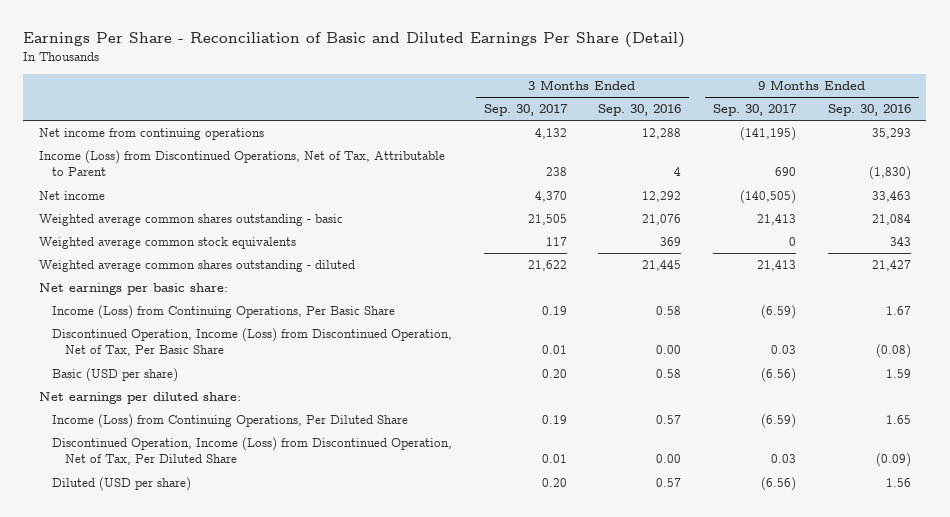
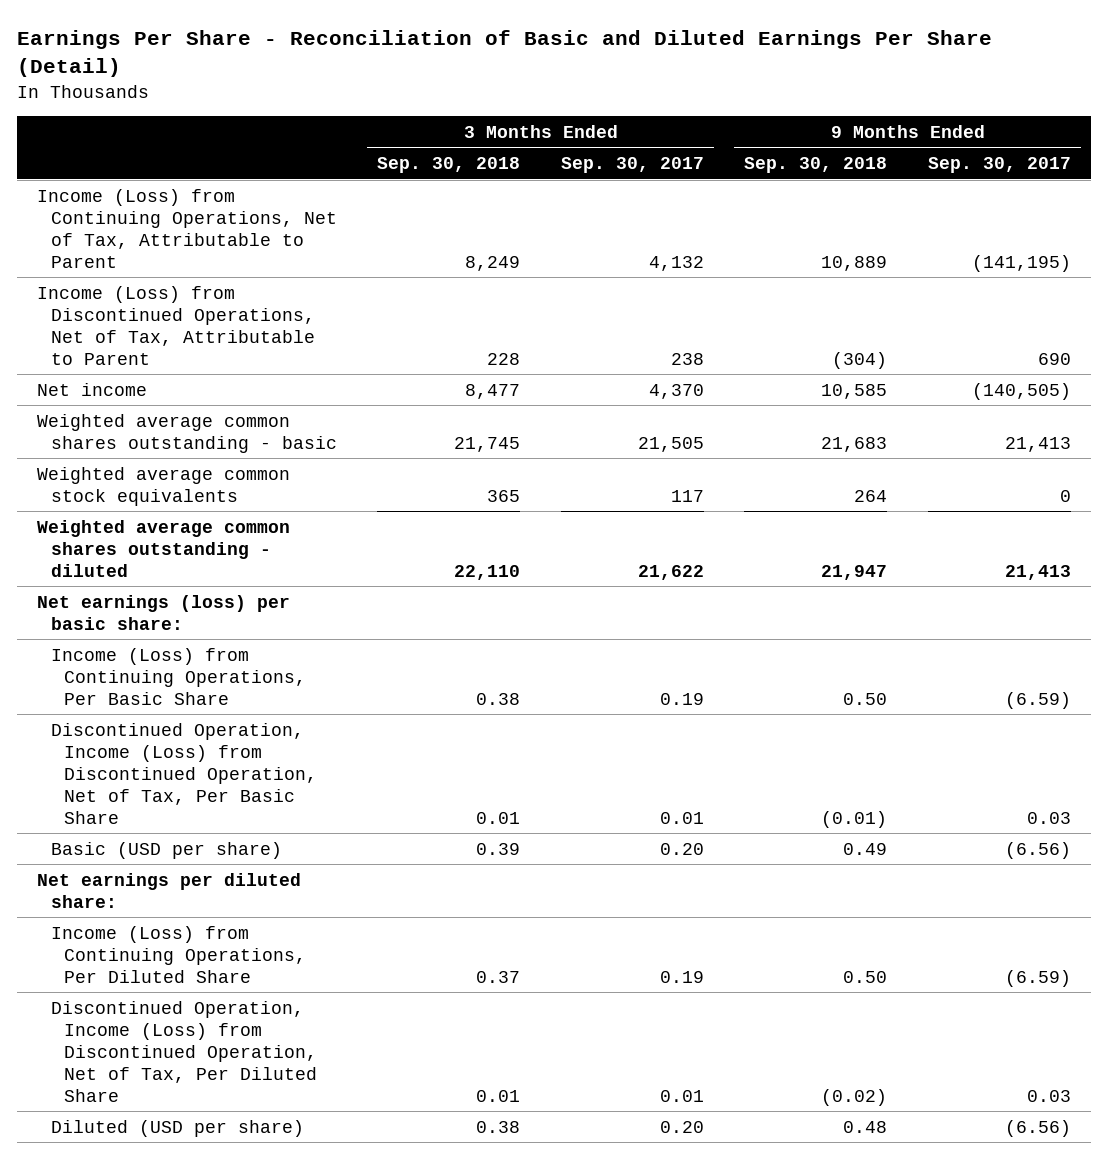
- | 3 Months Ended Sep. 30, 2017 | 3 Months Ended Sep. 30, 2016 | 9 Months Ended Sep. 30, 2017 | 9 Months Ended Sep. 30, 2016
+ | 3 Months Ended Sep. 30, 2018 | 3 Months Ended Sep. 30, 2017 | 9 Months Ended Sep. 30, 2018 | 9 Months Ended Sep. 30, 2017
- Net income from continuing operations | 4,132 | 12,288 | (141,195) | 35,293
+ Income (Loss) from Continuing Operations, Net of Tax, Attributable to Parent | 8,249 | 4,132 | 10,889 | (141,195)
- Net earnings per basic share:
+ Net earnings (loss) per basic share:

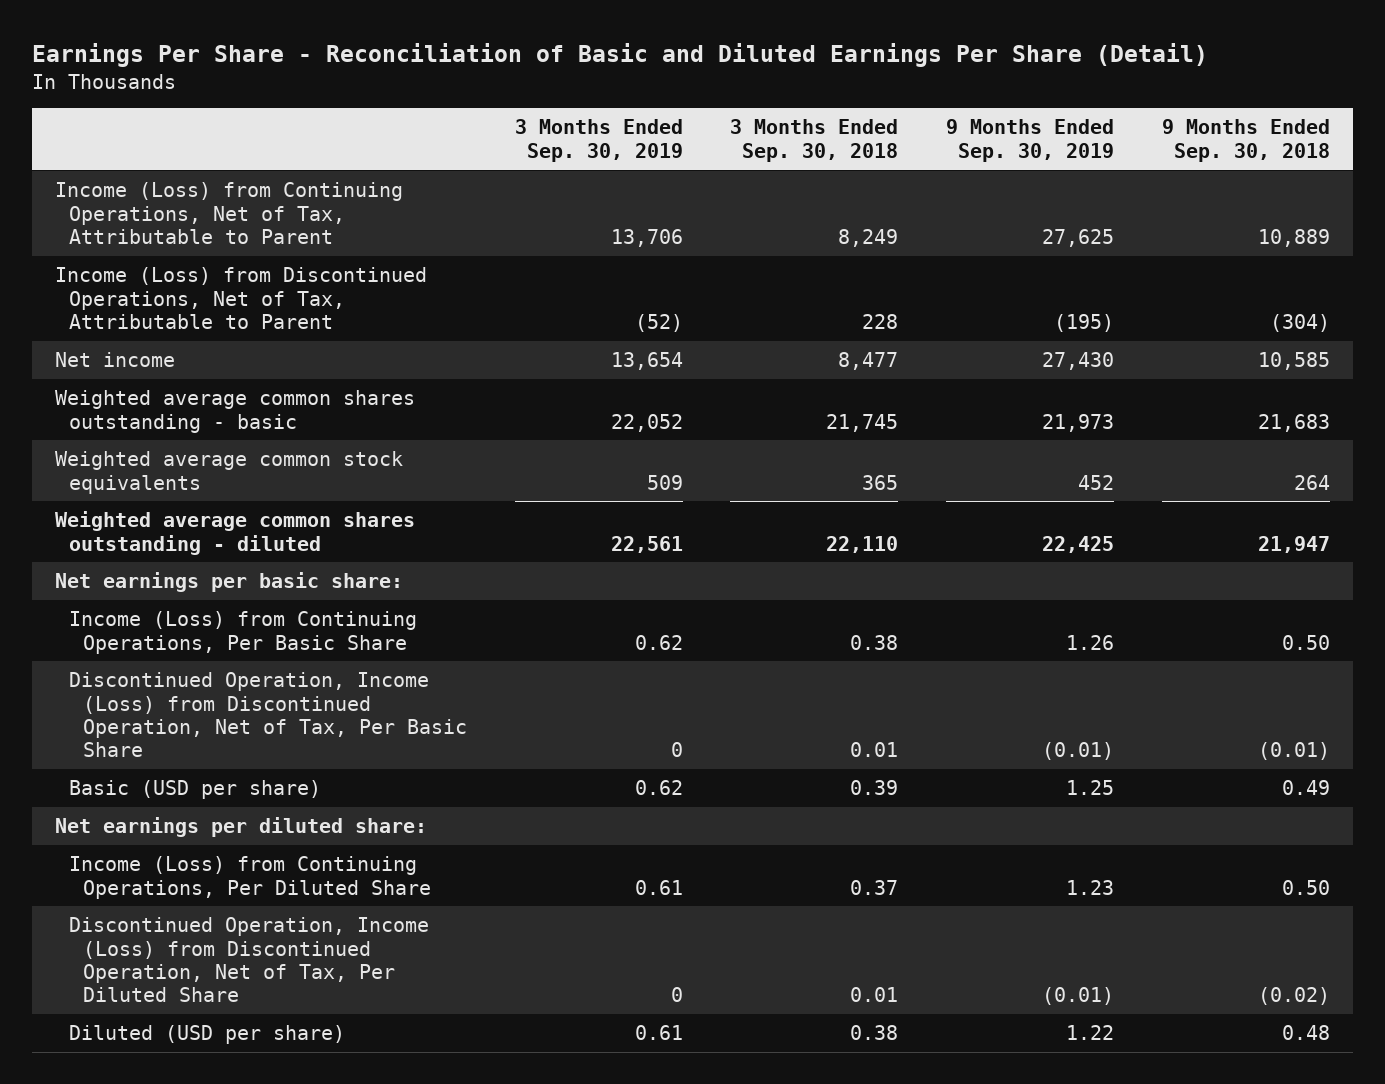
- | 3 Months Ended Sep. 30, 2018 | 3 Months Ended Sep. 30, 2017 | 9 Months Ended Sep. 30, 2018 | 9 Months Ended Sep. 30, 2017
+ | 3 Months Ended Sep. 30, 2019 | 3 Months Ended Sep. 30, 2018 | 9 Months Ended Sep. 30, 2019 | 9 Months Ended Sep. 30, 2018
- Net earnings (loss) per basic share:
+ Net earnings per basic share:

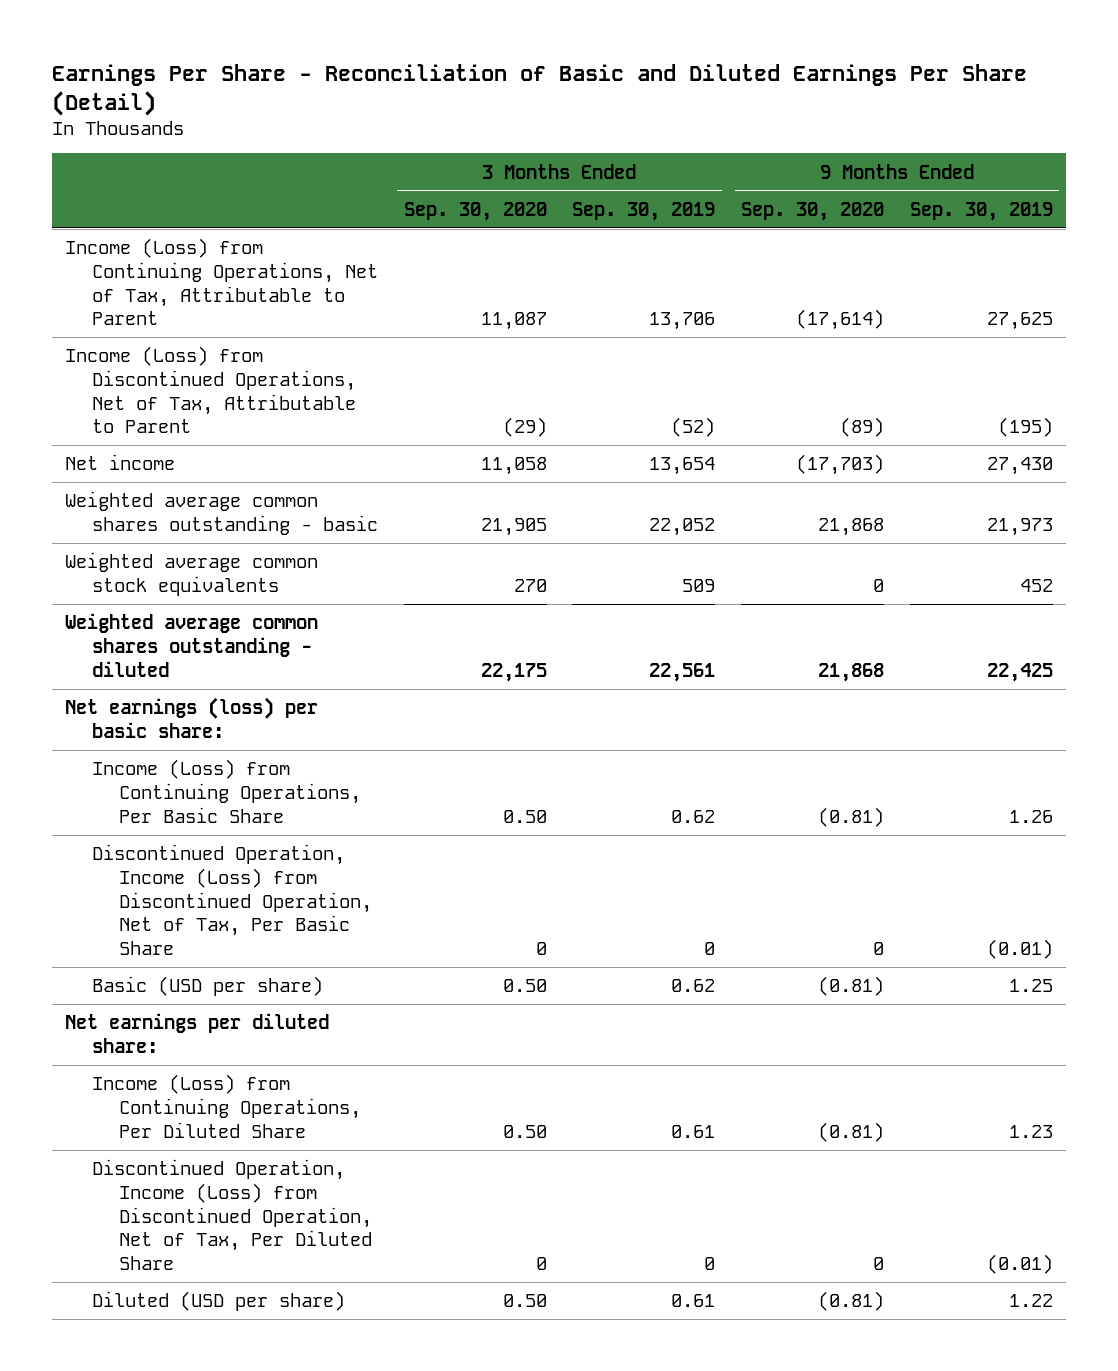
- | 3 Months Ended Sep. 30, 2019 | 3 Months Ended Sep. 30, 2018 | 9 Months Ended Sep. 30, 2019 | 9 Months Ended Sep. 30, 2018
+ | 3 Months Ended Sep. 30, 2020 | 3 Months Ended Sep. 30, 2019 | 9 Months Ended Sep. 30, 2020 | 9 Months Ended Sep. 30, 2019
- Net earnings per basic share:
+ Net earnings (loss) per basic share:

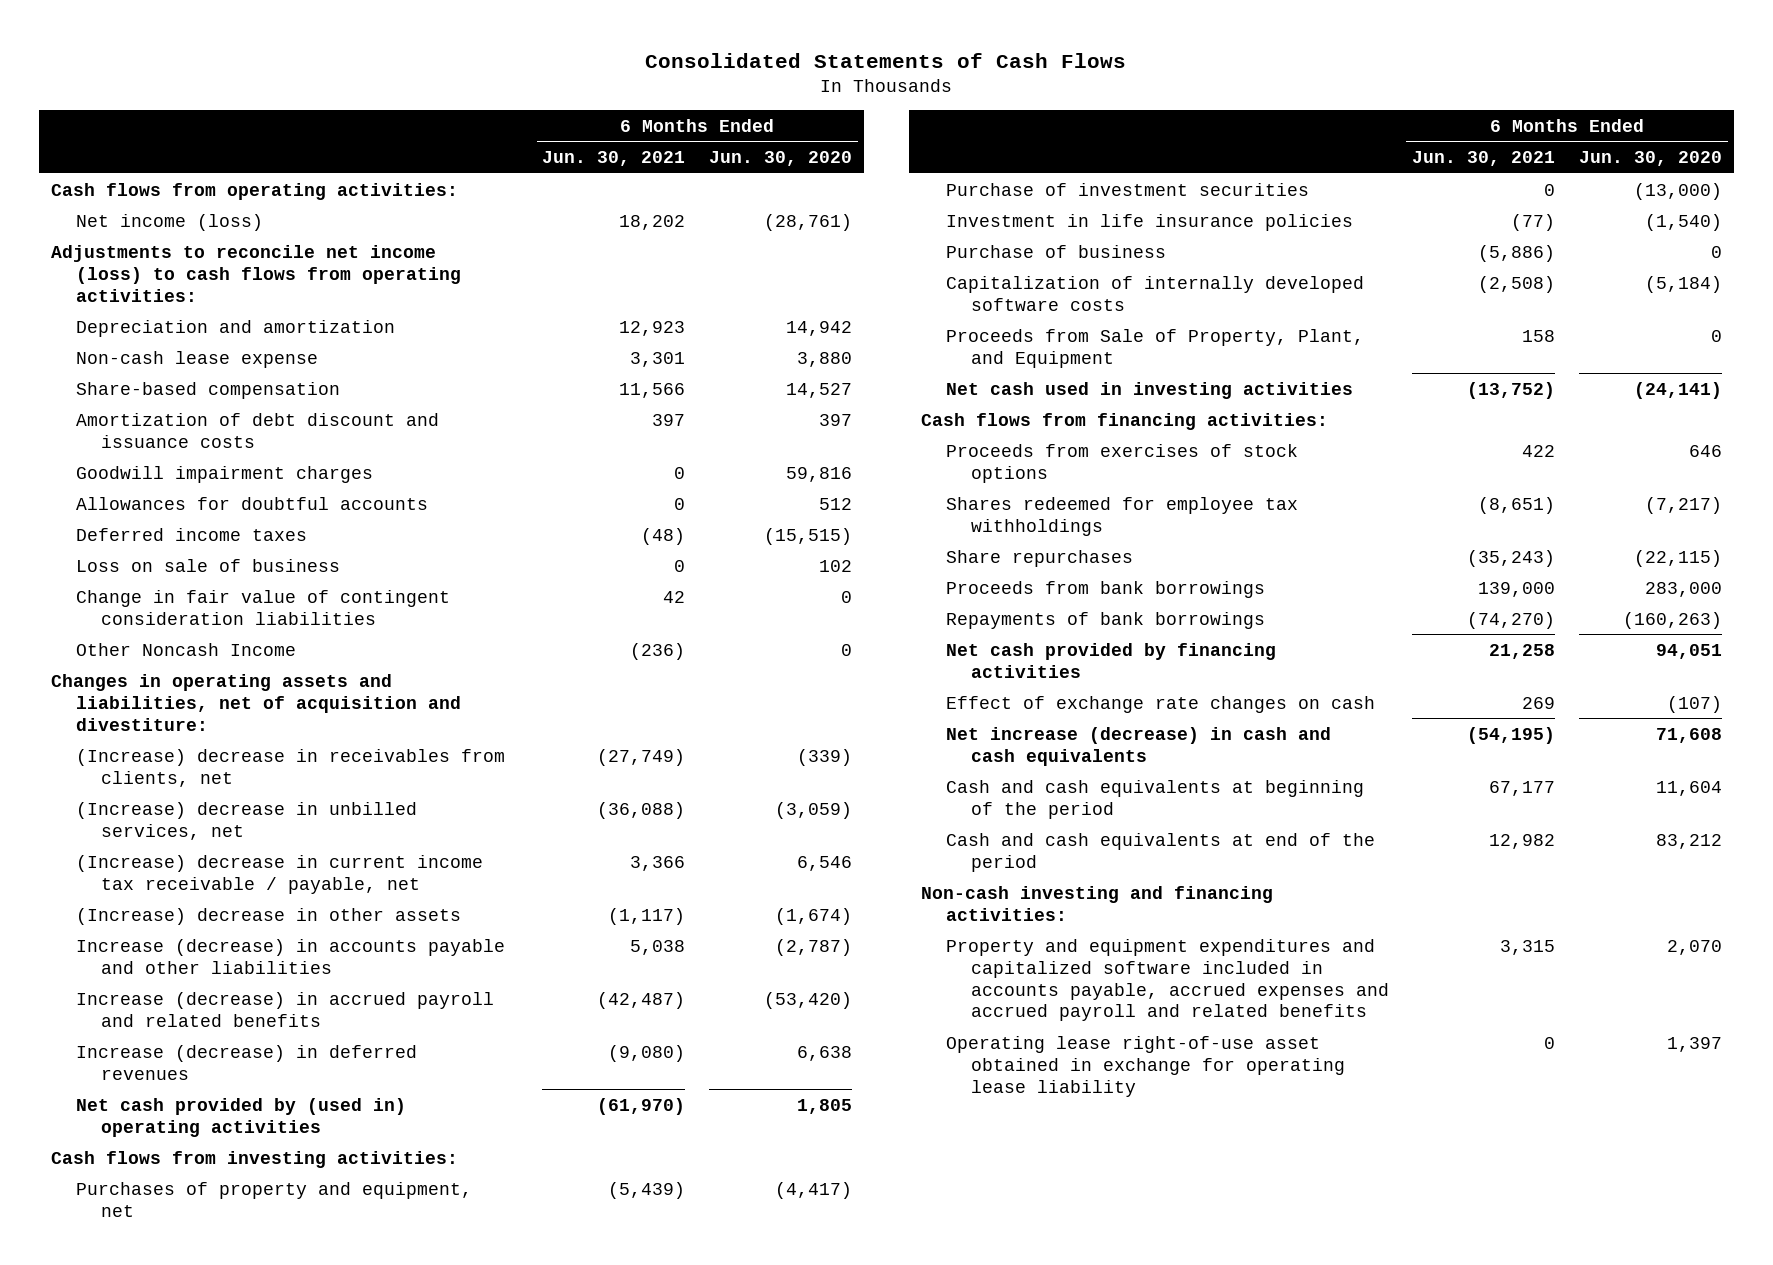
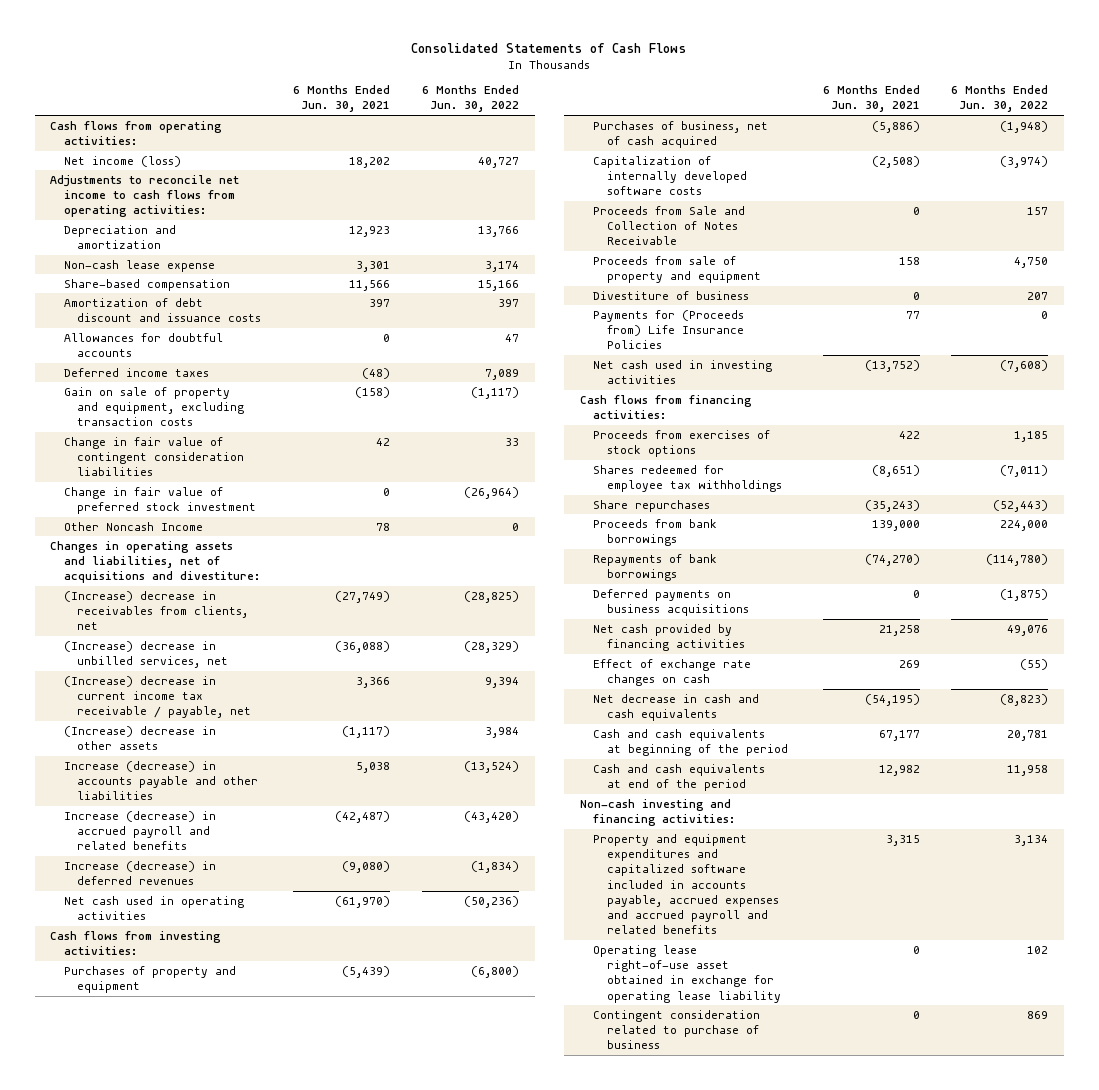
- | 6 Months Ended Jun. 30, 2021 | 6 Months Ended Jun. 30, 2020
+ | 6 Months Ended Jun. 30, 2021 | 6 Months Ended Jun. 30, 2022
- Adjustments to reconcile net income (loss) to cash flows from operating activities:
+ Adjustments to reconcile net income to cash flows from operating activities:
- Goodwill impairment charges | 0 | 59,816
- Loss on sale of business | 0 | 102
+ Gain on sale of property and equipment, excluding transaction costs | (158) | (1,117)
- Other Noncash Income | (236) | 0
- Changes in operating assets and liabilities, net of acquisition and divestiture:
+ Change in fair value of preferred stock investment | 0 | (26,964)
+ Other Noncash Income | 78 | 0
+ Changes in operating assets and liabilities, net of acquisitions and divestiture:
- Net cash provided by (used in) operating activities | (61,970) | 1,805
+ Net cash used in operating activities | (61,970) | (50,236)
- Purchases of property and equipment, net | (5,439) | (4,417)
- Purchase of investment securities | 0 | (13,000)
- Investment in life insurance policies | (77) | (1,540)
- Purchase of business | (5,886) | 0
+ Purchases of property and equipment | (5,439) | (6,800)
+ Purchases of business, net of cash acquired | (5,886) | (1,948)
- Proceeds from Sale of Property, Plant, and Equipment | 158 | 0
+ Proceeds from Sale and Collection of Notes Receivable | 0 | 157
+ Proceeds from sale of property and equipment | 158 | 4,750
+ Divestiture of business | 0 | 207
+ Payments for (Proceeds from) Life Insurance Policies | 77 | 0
+ Deferred payments on business acquisitions | 0 | (1,875)
- Net increase (decrease) in cash and cash equivalents | (54,195) | 71,608
+ Net decrease in cash and cash equivalents | (54,195) | (8,823)
+ Contingent consideration related to purchase of business | 0 | 869

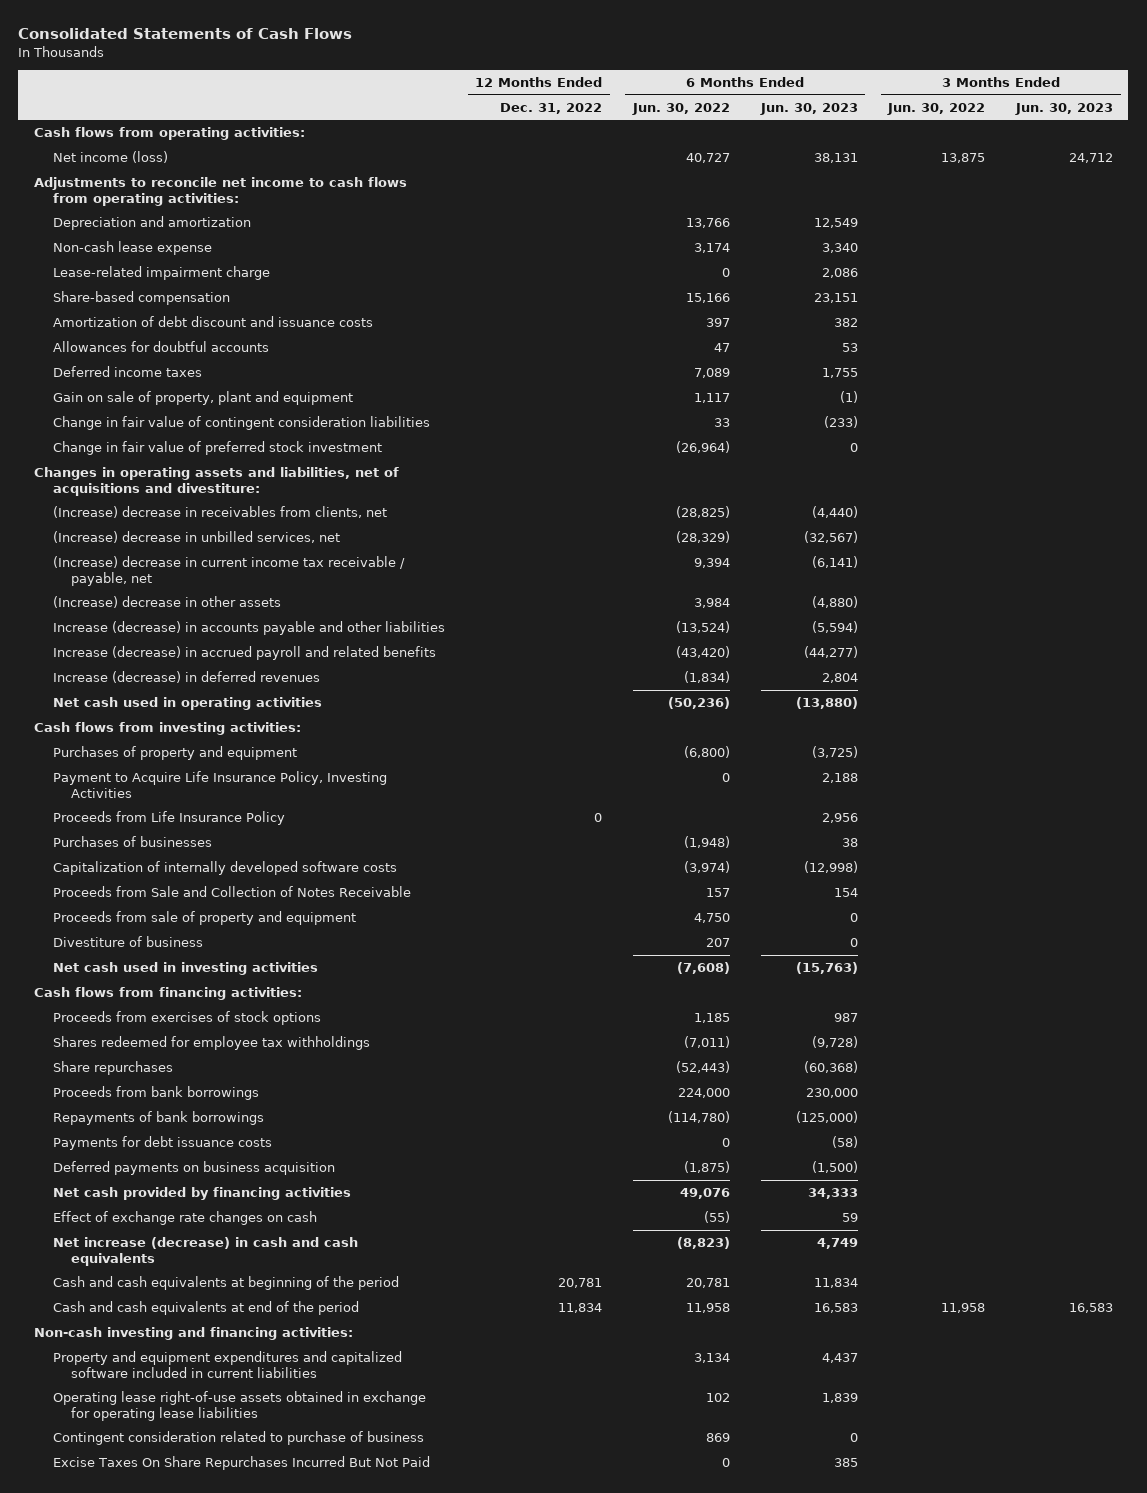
- | 6 Months Ended Jun. 30, 2021 | 6 Months Ended Jun. 30, 2022
+ | 12 Months Ended Dec. 31, 2022 | 6 Months Ended Jun. 30, 2022 | 6 Months Ended Jun. 30, 2023 | 3 Months Ended Jun. 30, 2022 | 3 Months Ended Jun. 30, 2023
+ Lease-related impairment charge | | 0 | 2,086 | |
- Gain on sale of property and equipment, excluding transaction costs | (158) | (1,117)
+ Gain on sale of property, plant and equipment | | 1,117 | (1) | |
- Other Noncash Income | 78 | 0
- Purchases of business, net of cash acquired | (5,886) | (1,948)
+ Payment to Acquire Life Insurance Policy, Investing Activities | | 0 | 2,188 | |
+ Proceeds from Life Insurance Policy | 0 | | 2,956 | |
+ Purchases of businesses | | (1,948) | 38 | |
- Payments for (Proceeds from) Life Insurance Policies | 77 | 0
- Deferred payments on business acquisitions | 0 | (1,875)
+ Payments for debt issuance costs | | 0 | (58) | |
+ Deferred payments on business acquisition | | (1,875) | (1,500) | |
- Net decrease in cash and cash equivalents | (54,195) | (8,823)
+ Net increase (decrease) in cash and cash equivalents | | (8,823) | 4,749 | |
- Property and equipment expenditures and capitalized software included in accounts payable, accrued expenses and accrued payroll and related benefits | 3,315 | 3,134
- Operating lease right-of-use asset obtained in exchange for operating lease liability | 0 | 102
+ Property and equipment expenditures and capitalized software included in current liabilities | | 3,134 | 4,437 | |
+ Operating lease right-of-use assets obtained in exchange for operating lease liabilities | | 102 | 1,839 | |
+ Excise Taxes On Share Repurchases Incurred But Not Paid | | 0 | 385 | |

